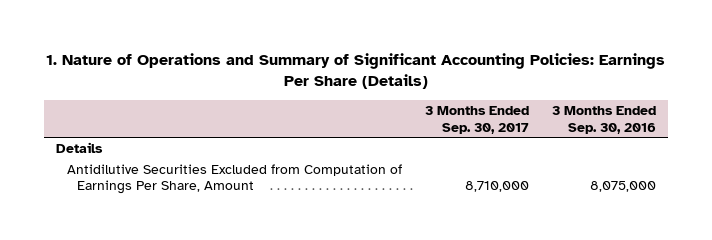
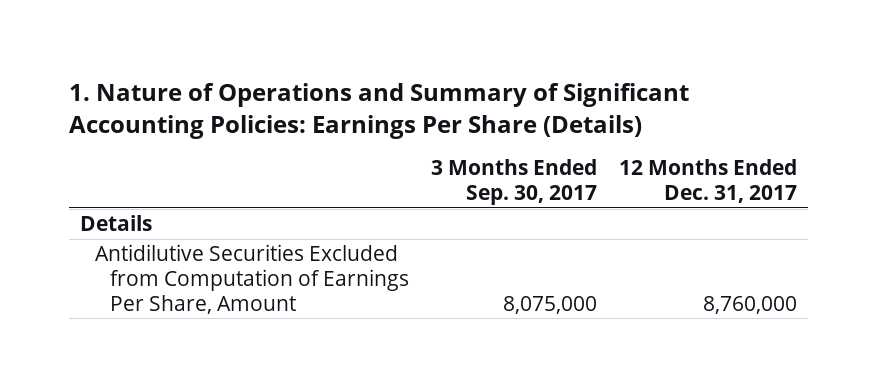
- | 3 Months Ended Sep. 30, 2017 | 3 Months Ended Sep. 30, 2016
+ | 3 Months Ended Sep. 30, 2017 | 12 Months Ended Dec. 31, 2017
- Antidilutive Securities Excluded from Computation of Earnings Per Share, Amount | 8,710,000 | 8,075,000
+ Antidilutive Securities Excluded from Computation of Earnings Per Share, Amount | 8,075,000 | 8,760,000

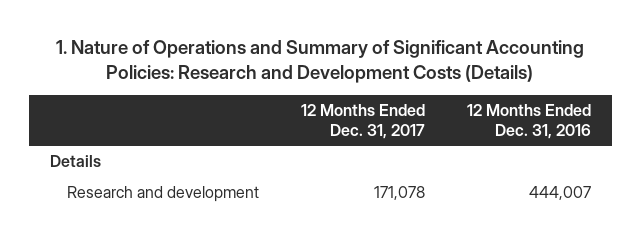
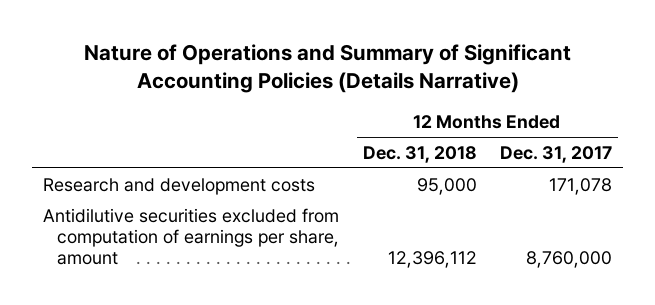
- 1. Nature of Operations and Summary of Significant Accounting Policies: Research and Development Costs (Details)
+ Nature of Operations and Summary of Significant Accounting Policies (Details Narrative)
- | 12 Months Ended Dec. 31, 2017 | 12 Months Ended Dec. 31, 2016
+ | 12 Months Ended Dec. 31, 2018 | 12 Months Ended Dec. 31, 2017
- Details
- Research and development | 171,078 | 444,007
+ Research and development costs | 95,000 | 171,078
+ Antidilutive securities excluded from computation of earnings per share, amount | 12,396,112 | 8,760,000

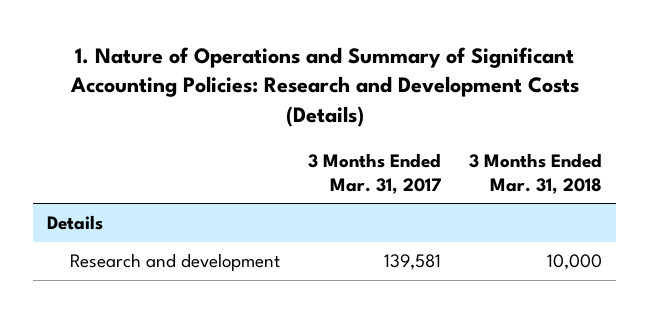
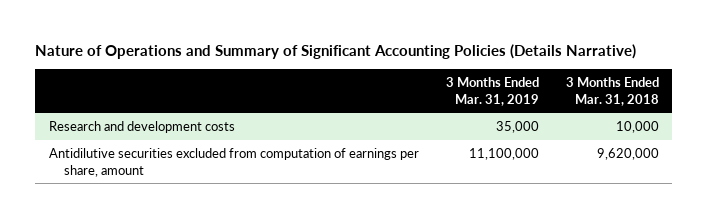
- 1. Nature of Operations and Summary of Significant Accounting Policies: Research and Development Costs (Details)
+ Nature of Operations and Summary of Significant Accounting Policies (Details Narrative)
- | 3 Months Ended Mar. 31, 2017 | 3 Months Ended Mar. 31, 2018
+ | 3 Months Ended Mar. 31, 2019 | 3 Months Ended Mar. 31, 2018
- Details
- Research and development | 139,581 | 10,000
+ Research and development costs | 35,000 | 10,000
+ Antidilutive securities excluded from computation of earnings per share, amount | 11,100,000 | 9,620,000

